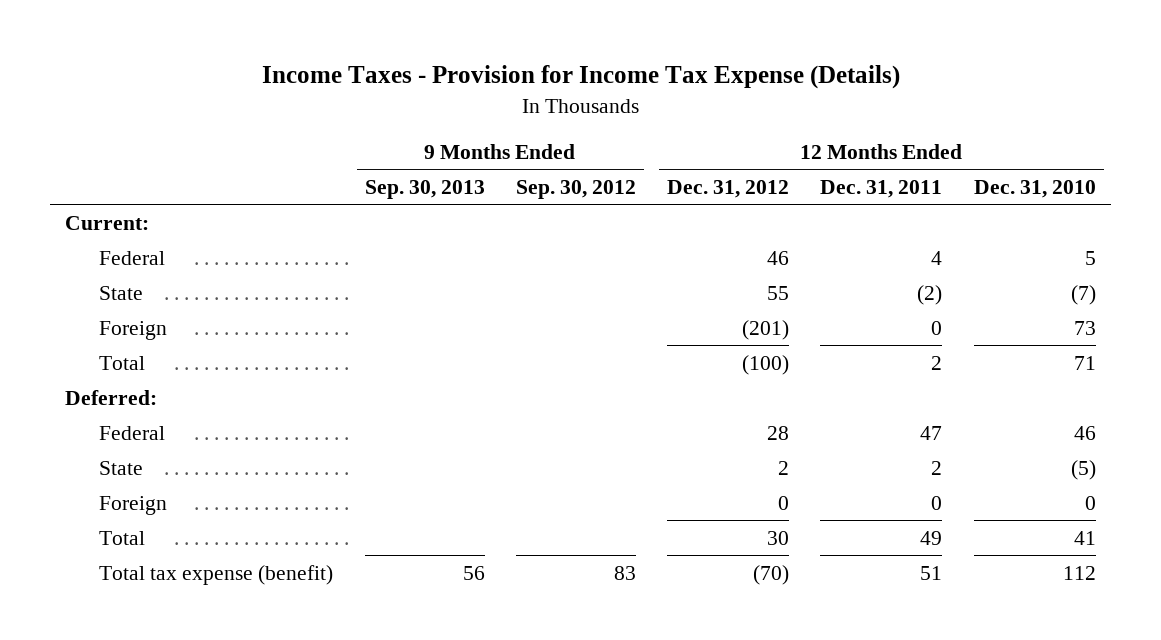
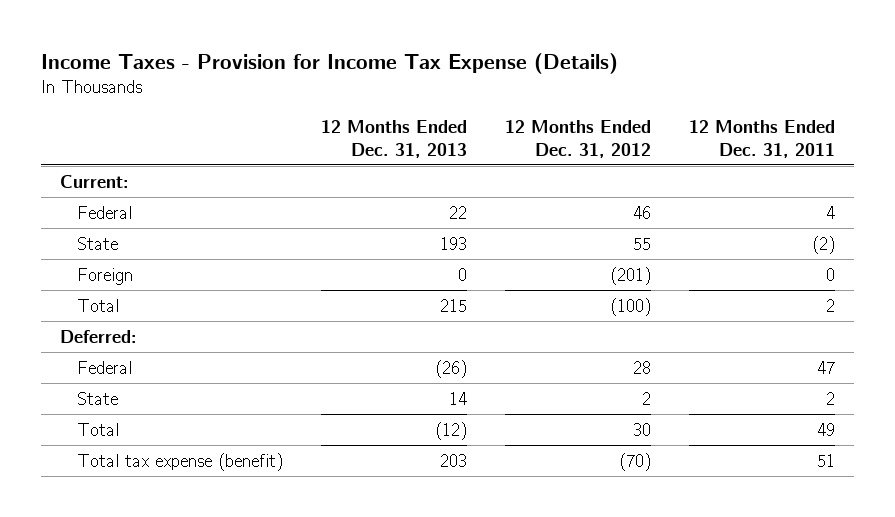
- | 9 Months Ended Sep. 30, 2013 | 9 Months Ended Sep. 30, 2012 | 12 Months Ended Dec. 31, 2012 | 12 Months Ended Dec. 31, 2011 | 12 Months Ended Dec. 31, 2010
+ | 12 Months Ended Dec. 31, 2013 | 12 Months Ended Dec. 31, 2012 | 12 Months Ended Dec. 31, 2011
- Foreign | | | 0 | 0 | 0

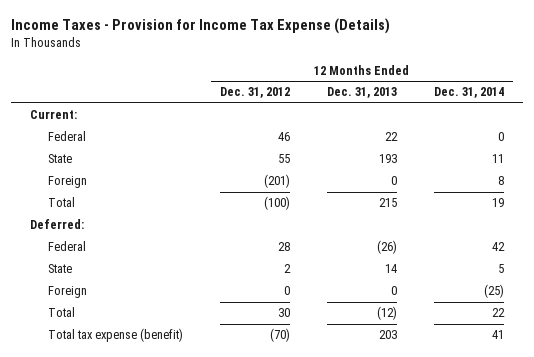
- | 12 Months Ended Dec. 31, 2013 | 12 Months Ended Dec. 31, 2012 | 12 Months Ended Dec. 31, 2011
+ | 12 Months Ended Dec. 31, 2012 | 12 Months Ended Dec. 31, 2013 | 12 Months Ended Dec. 31, 2014
+ Foreign | 0 | 0 | (25)

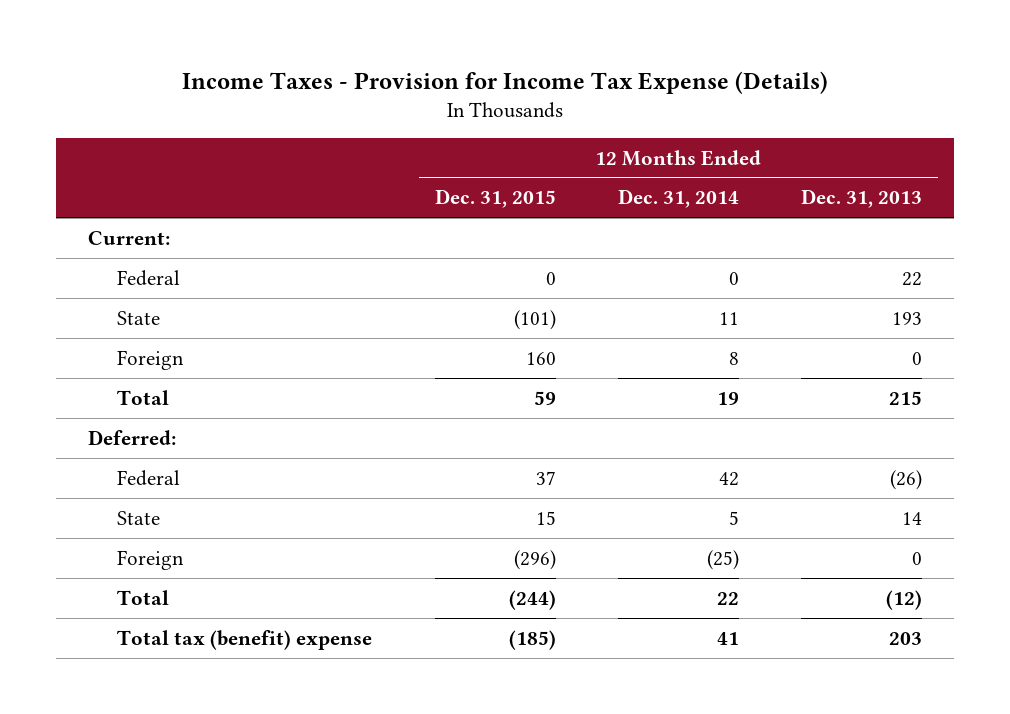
- | 12 Months Ended Dec. 31, 2012 | 12 Months Ended Dec. 31, 2013 | 12 Months Ended Dec. 31, 2014
+ | 12 Months Ended Dec. 31, 2015 | 12 Months Ended Dec. 31, 2014 | 12 Months Ended Dec. 31, 2013
- Total tax expense (benefit) | (70) | 203 | 41
+ Total tax (benefit) expense | (185) | 41 | 203

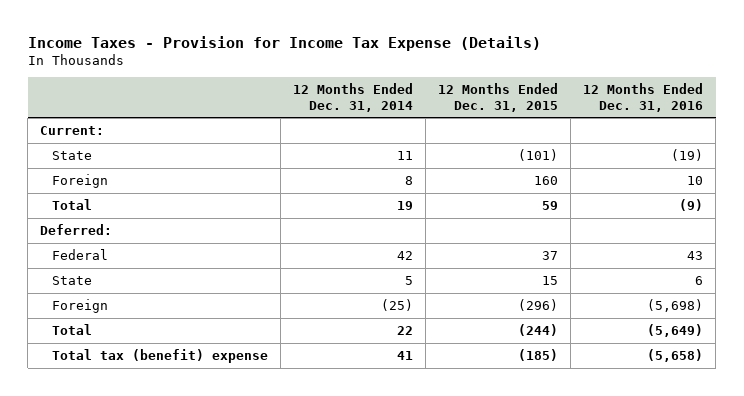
- | 12 Months Ended Dec. 31, 2015 | 12 Months Ended Dec. 31, 2014 | 12 Months Ended Dec. 31, 2013
+ | 12 Months Ended Dec. 31, 2014 | 12 Months Ended Dec. 31, 2015 | 12 Months Ended Dec. 31, 2016
- Federal | 0 | 0 | 22

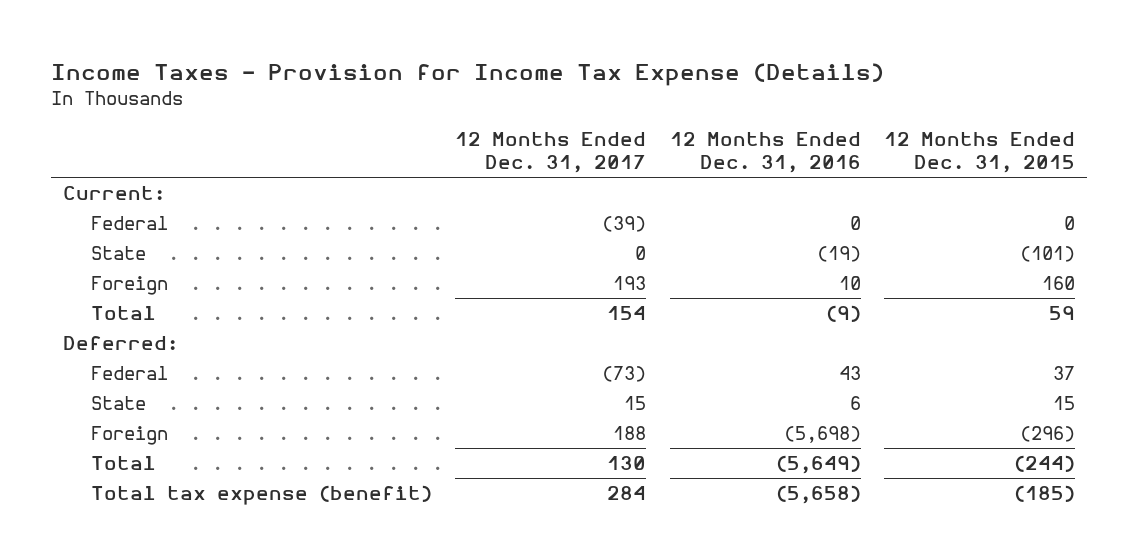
- | 12 Months Ended Dec. 31, 2014 | 12 Months Ended Dec. 31, 2015 | 12 Months Ended Dec. 31, 2016
+ | 12 Months Ended Dec. 31, 2017 | 12 Months Ended Dec. 31, 2016 | 12 Months Ended Dec. 31, 2015
+ Federal | (39) | 0 | 0
- Total tax (benefit) expense | 41 | (185) | (5,658)
+ Total tax expense (benefit) | 284 | (5,658) | (185)

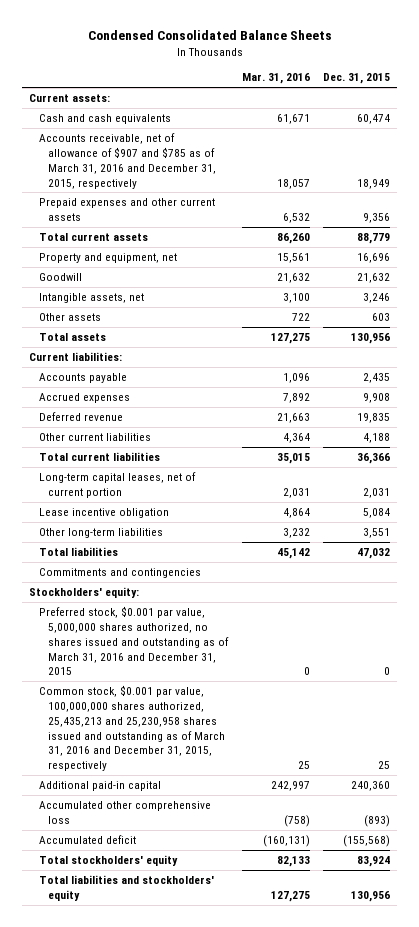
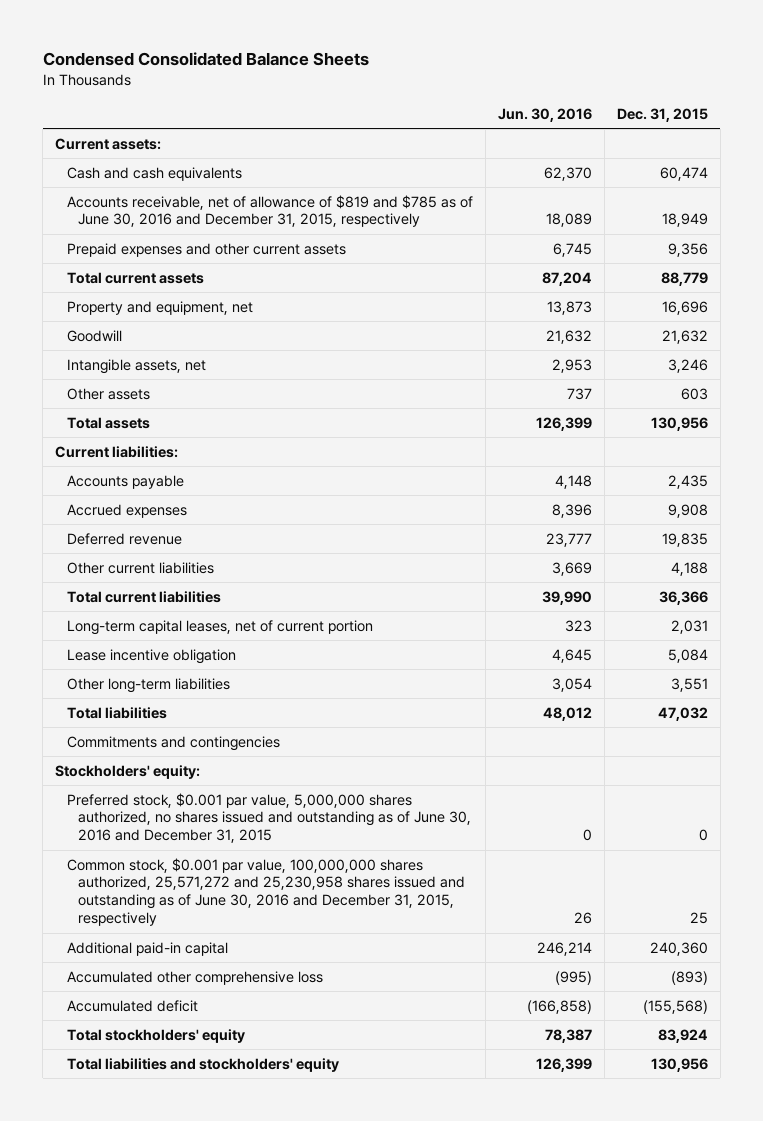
- | Mar. 31, 2016 | Dec. 31, 2015
+ | Jun. 30, 2016 | Dec. 31, 2015
- Accounts receivable, net of allowance of $907 and $785 as of March 31, 2016 and December 31, 2015, respectively | 18,057 | 18,949
+ Accounts receivable, net of allowance of $819 and $785 as of June 30, 2016 and December 31, 2015, respectively | 18,089 | 18,949
- Preferred stock, $0.001 par value, 5,000,000 shares authorized, no shares issued and outstanding as of March 31, 2016 and December 31, 2015 | 0 | 0
- Common stock, $0.001 par value, 100,000,000 shares authorized, 25,435,213 and 25,230,958 shares issued and outstanding as of March 31, 2016 and December 31, 2015, respectively | 25 | 25
+ Preferred stock, $0.001 par value, 5,000,000 shares authorized, no shares issued and outstanding as of June 30, 2016 and December 31, 2015 | 0 | 0
+ Common stock, $0.001 par value, 100,000,000 shares authorized, 25,571,272 and 25,230,958 shares issued and outstanding as of June 30, 2016 and December 31, 2015, respectively | 26 | 25

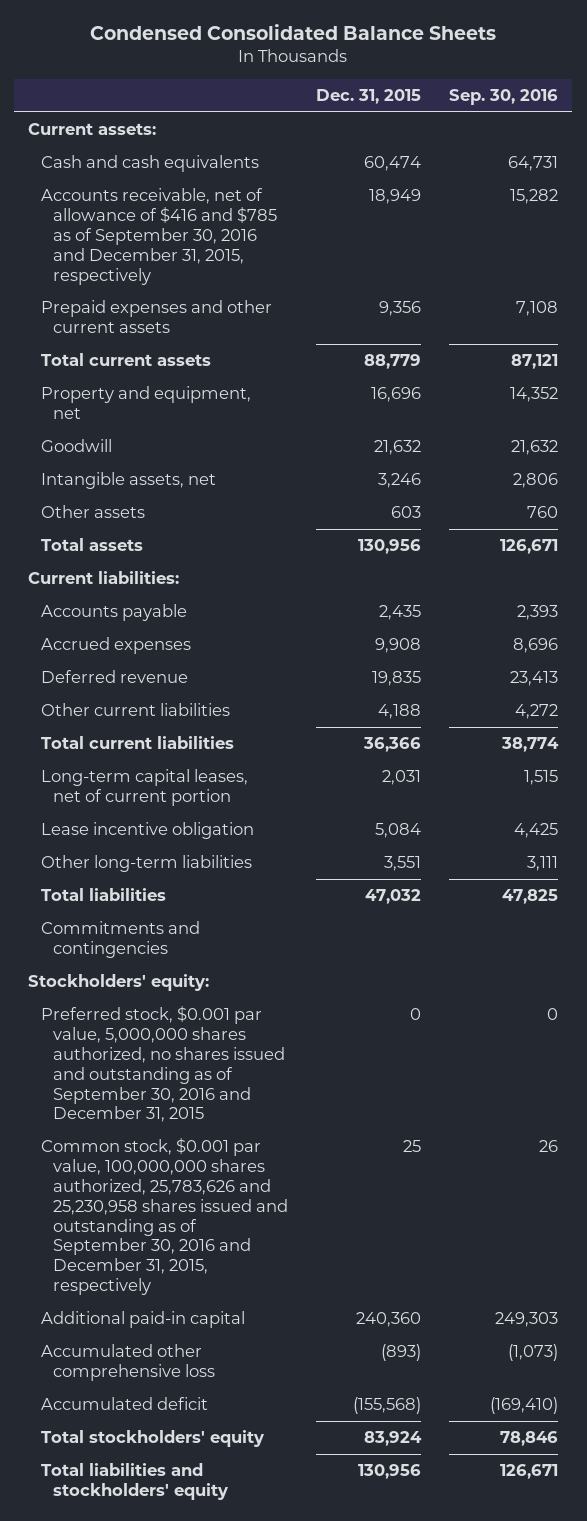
- | Jun. 30, 2016 | Dec. 31, 2015
+ | Dec. 31, 2015 | Sep. 30, 2016
- Accounts receivable, net of allowance of $819 and $785 as of June 30, 2016 and December 31, 2015, respectively | 18,089 | 18,949
+ Accounts receivable, net of allowance of $416 and $785 as of September 30, 2016 and December 31, 2015, respectively | 18,949 | 15,282
- Preferred stock, $0.001 par value, 5,000,000 shares authorized, no shares issued and outstanding as of June 30, 2016 and December 31, 2015 | 0 | 0
- Common stock, $0.001 par value, 100,000,000 shares authorized, 25,571,272 and 25,230,958 shares issued and outstanding as of June 30, 2016 and December 31, 2015, respectively | 26 | 25
+ Preferred stock, $0.001 par value, 5,000,000 shares authorized, no shares issued and outstanding as of September 30, 2016 and December 31, 2015 | 0 | 0
+ Common stock, $0.001 par value, 100,000,000 shares authorized, 25,783,626 and 25,230,958 shares issued and outstanding as of September 30, 2016 and December 31, 2015, respectively | 25 | 26

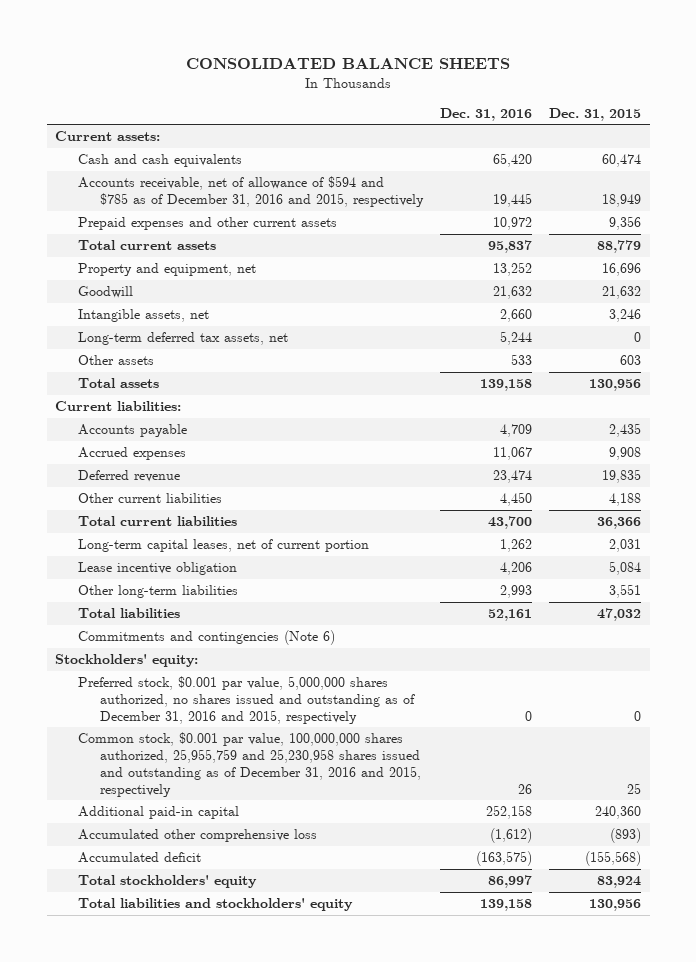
- Condensed Consolidated Balance Sheets
+ CONSOLIDATED BALANCE SHEETS
- | Dec. 31, 2015 | Sep. 30, 2016
+ | Dec. 31, 2016 | Dec. 31, 2015
- Accounts receivable, net of allowance of $416 and $785 as of September 30, 2016 and December 31, 2015, respectively | 18,949 | 15,282
+ Accounts receivable, net of allowance of $594 and $785 as of December 31, 2016 and 2015, respectively | 19,445 | 18,949
+ Long-term deferred tax assets, net | 5,244 | 0
- Commitments and contingencies
+ Commitments and contingencies (Note 6)
- Preferred stock, $0.001 par value, 5,000,000 shares authorized, no shares issued and outstanding as of September 30, 2016 and December 31, 2015 | 0 | 0
- Common stock, $0.001 par value, 100,000,000 shares authorized, 25,783,626 and 25,230,958 shares issued and outstanding as of September 30, 2016 and December 31, 2015, respectively | 25 | 26
+ Preferred stock, $0.001 par value, 5,000,000 shares authorized, no shares issued and outstanding as of December 31, 2016 and 2015, respectively | 0 | 0
+ Common stock, $0.001 par value, 100,000,000 shares authorized, 25,955,759 and 25,230,958 shares issued and outstanding as of December 31, 2016 and 2015, respectively | 26 | 25

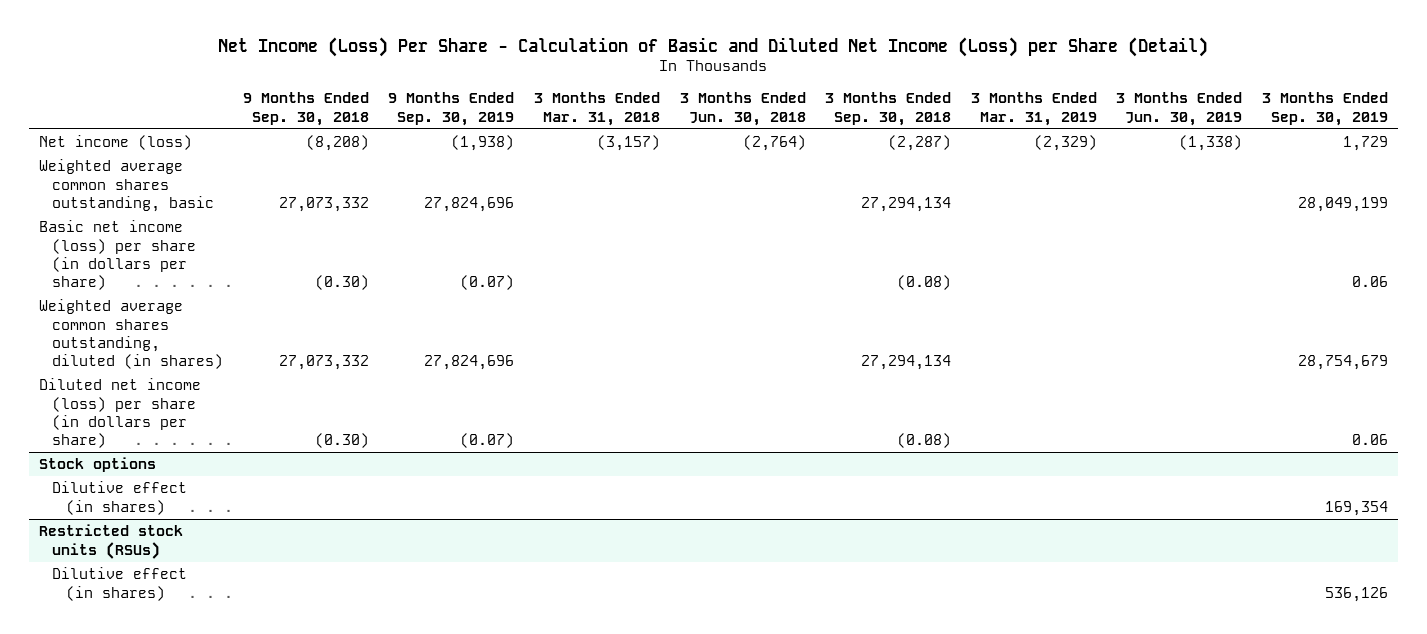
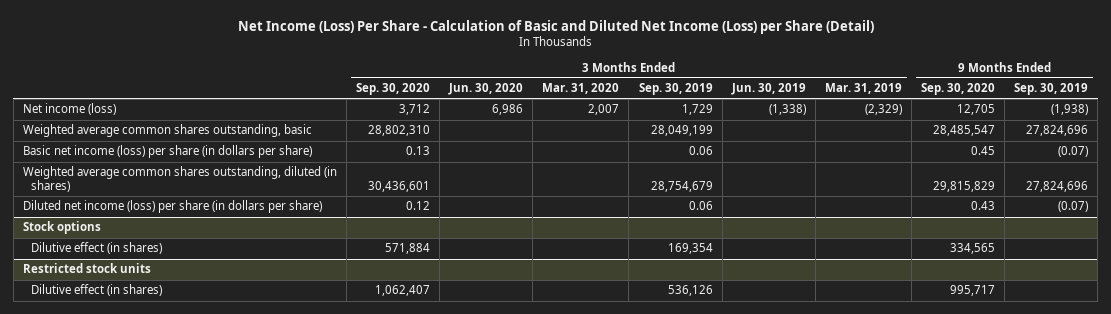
- | 9 Months Ended Sep. 30, 2018 | 9 Months Ended Sep. 30, 2019 | 3 Months Ended Mar. 31, 2018 | 3 Months Ended Jun. 30, 2018 | 3 Months Ended Sep. 30, 2018 | 3 Months Ended Mar. 31, 2019 | 3 Months Ended Jun. 30, 2019 | 3 Months Ended Sep. 30, 2019
+ | 3 Months Ended Sep. 30, 2020 | 3 Months Ended Jun. 30, 2020 | 3 Months Ended Mar. 31, 2020 | 3 Months Ended Sep. 30, 2019 | 3 Months Ended Jun. 30, 2019 | 3 Months Ended Mar. 31, 2019 | 9 Months Ended Sep. 30, 2020 | 9 Months Ended Sep. 30, 2019
- Restricted stock units (RSUs)
+ Restricted stock units

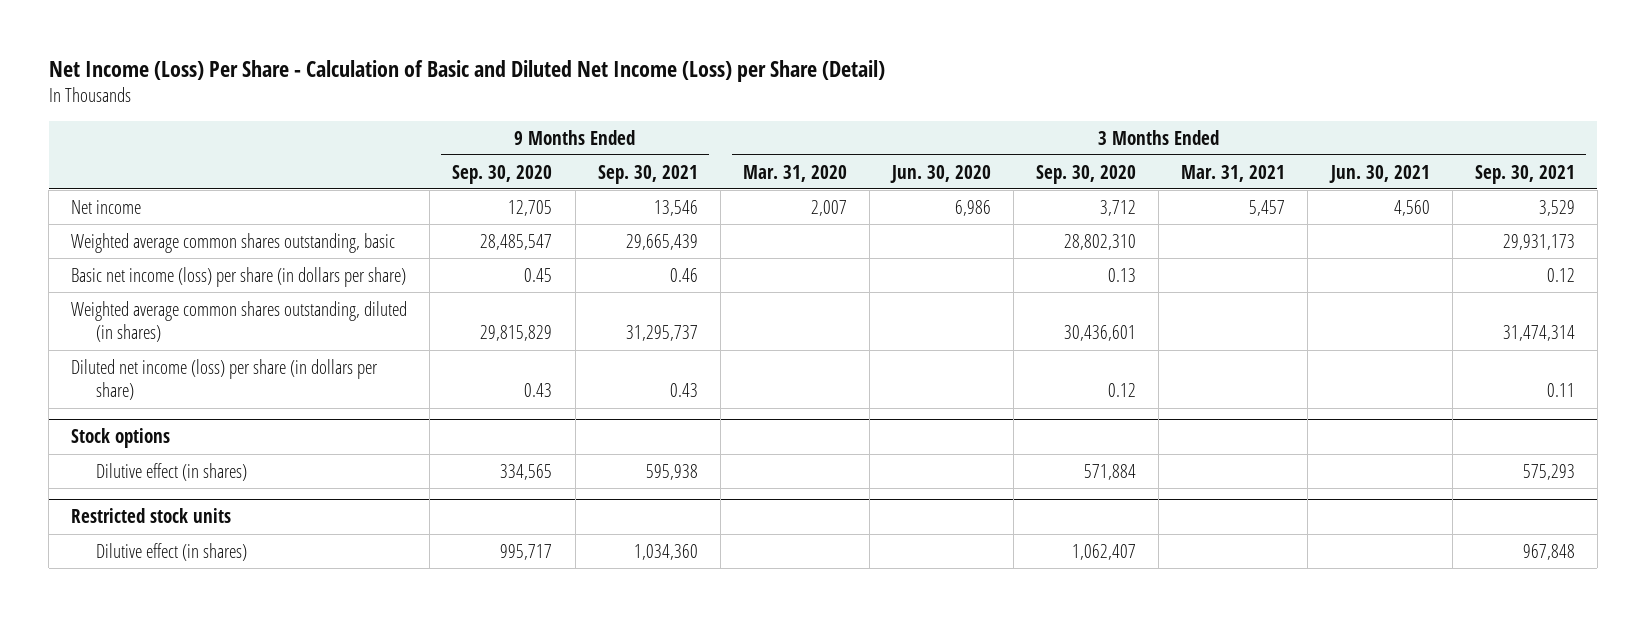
- | 3 Months Ended Sep. 30, 2020 | 3 Months Ended Jun. 30, 2020 | 3 Months Ended Mar. 31, 2020 | 3 Months Ended Sep. 30, 2019 | 3 Months Ended Jun. 30, 2019 | 3 Months Ended Mar. 31, 2019 | 9 Months Ended Sep. 30, 2020 | 9 Months Ended Sep. 30, 2019
+ | 9 Months Ended Sep. 30, 2020 | 9 Months Ended Sep. 30, 2021 | 3 Months Ended Mar. 31, 2020 | 3 Months Ended Jun. 30, 2020 | 3 Months Ended Sep. 30, 2020 | 3 Months Ended Mar. 31, 2021 | 3 Months Ended Jun. 30, 2021 | 3 Months Ended Sep. 30, 2021
- Net income (loss) | 3,712 | 6,986 | 2,007 | 1,729 | (1,338) | (2,329) | 12,705 | (1,938)
+ Net income | 12,705 | 13,546 | 2,007 | 6,986 | 3,712 | 5,457 | 4,560 | 3,529

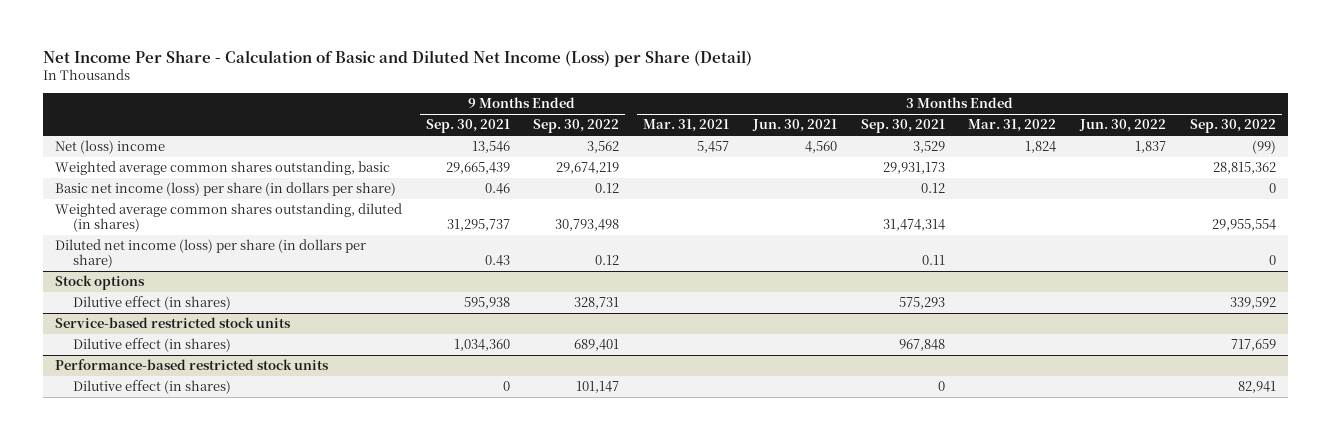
- Net Income (Loss) Per Share - Calculation of Basic and Diluted Net Income (Loss) per Share (Detail)
+ Net Income Per Share - Calculation of Basic and Diluted Net Income (Loss) per Share (Detail)
- | 9 Months Ended Sep. 30, 2020 | 9 Months Ended Sep. 30, 2021 | 3 Months Ended Mar. 31, 2020 | 3 Months Ended Jun. 30, 2020 | 3 Months Ended Sep. 30, 2020 | 3 Months Ended Mar. 31, 2021 | 3 Months Ended Jun. 30, 2021 | 3 Months Ended Sep. 30, 2021
+ | 9 Months Ended Sep. 30, 2021 | 9 Months Ended Sep. 30, 2022 | 3 Months Ended Mar. 31, 2021 | 3 Months Ended Jun. 30, 2021 | 3 Months Ended Sep. 30, 2021 | 3 Months Ended Mar. 31, 2022 | 3 Months Ended Jun. 30, 2022 | 3 Months Ended Sep. 30, 2022
- Net income | 12,705 | 13,546 | 2,007 | 6,986 | 3,712 | 5,457 | 4,560 | 3,529
+ Net (loss) income | 13,546 | 3,562 | 5,457 | 4,560 | 3,529 | 1,824 | 1,837 | (99)
- Restricted stock units
+ Service-based restricted stock units
+ Performance-based restricted stock units
+ Dilutive effect (in shares) | 0 | 101,147 | | | 0 | | | 82,941

